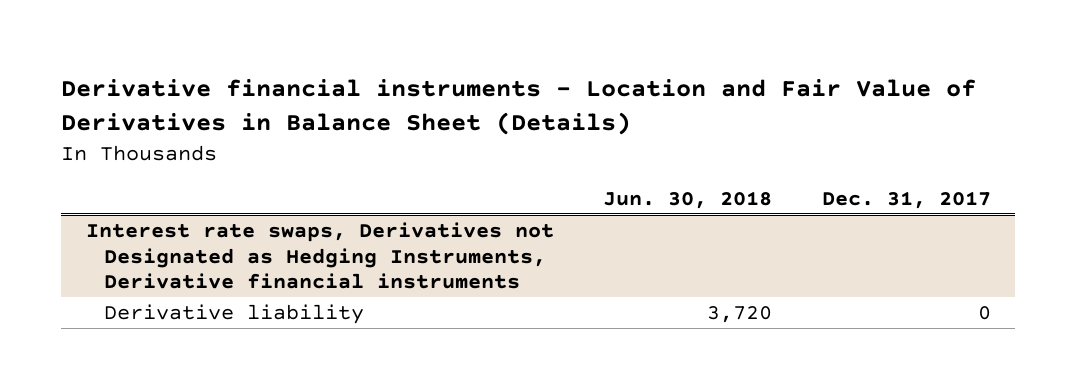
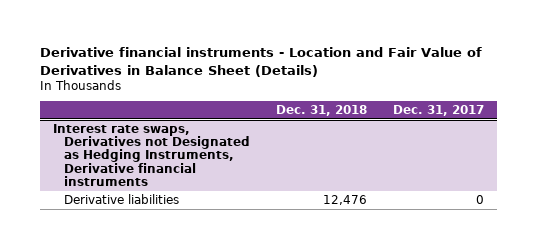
- | Jun. 30, 2018 | Dec. 31, 2017
+ | Dec. 31, 2018 | Dec. 31, 2017
@ Interest rate swaps, Derivatives not Designated as Hedging Instruments, Derivative financial instruments
- Derivative liability | 3,720 | 0
+ Derivative liabilities | 12,476 | 0

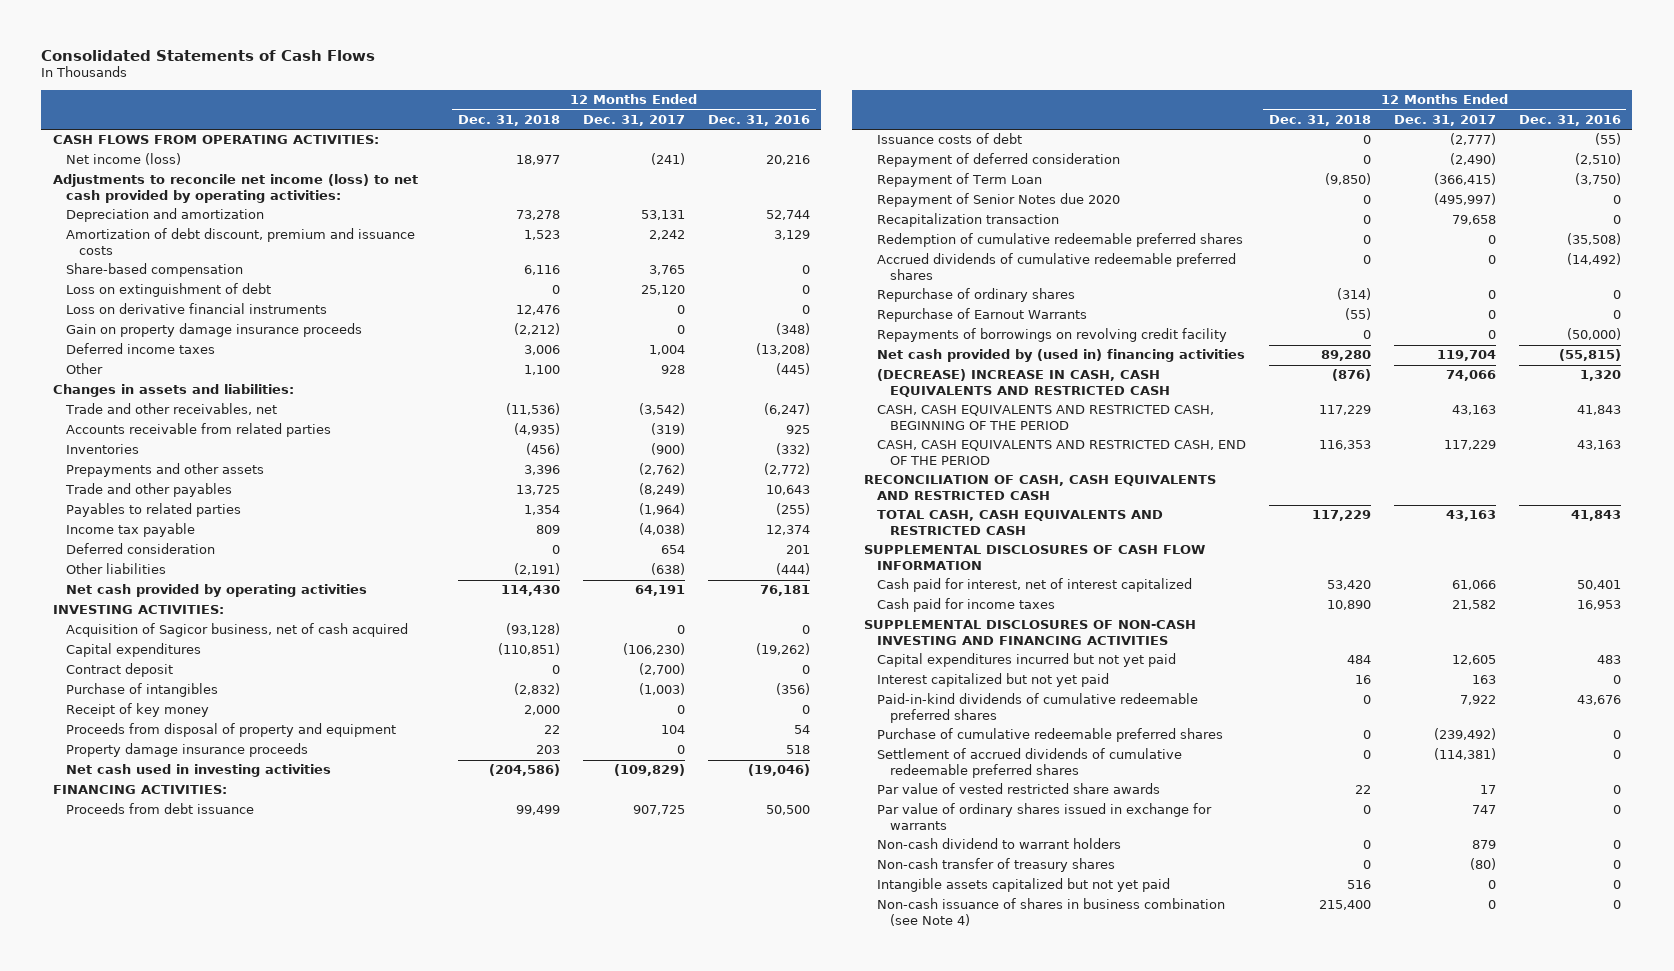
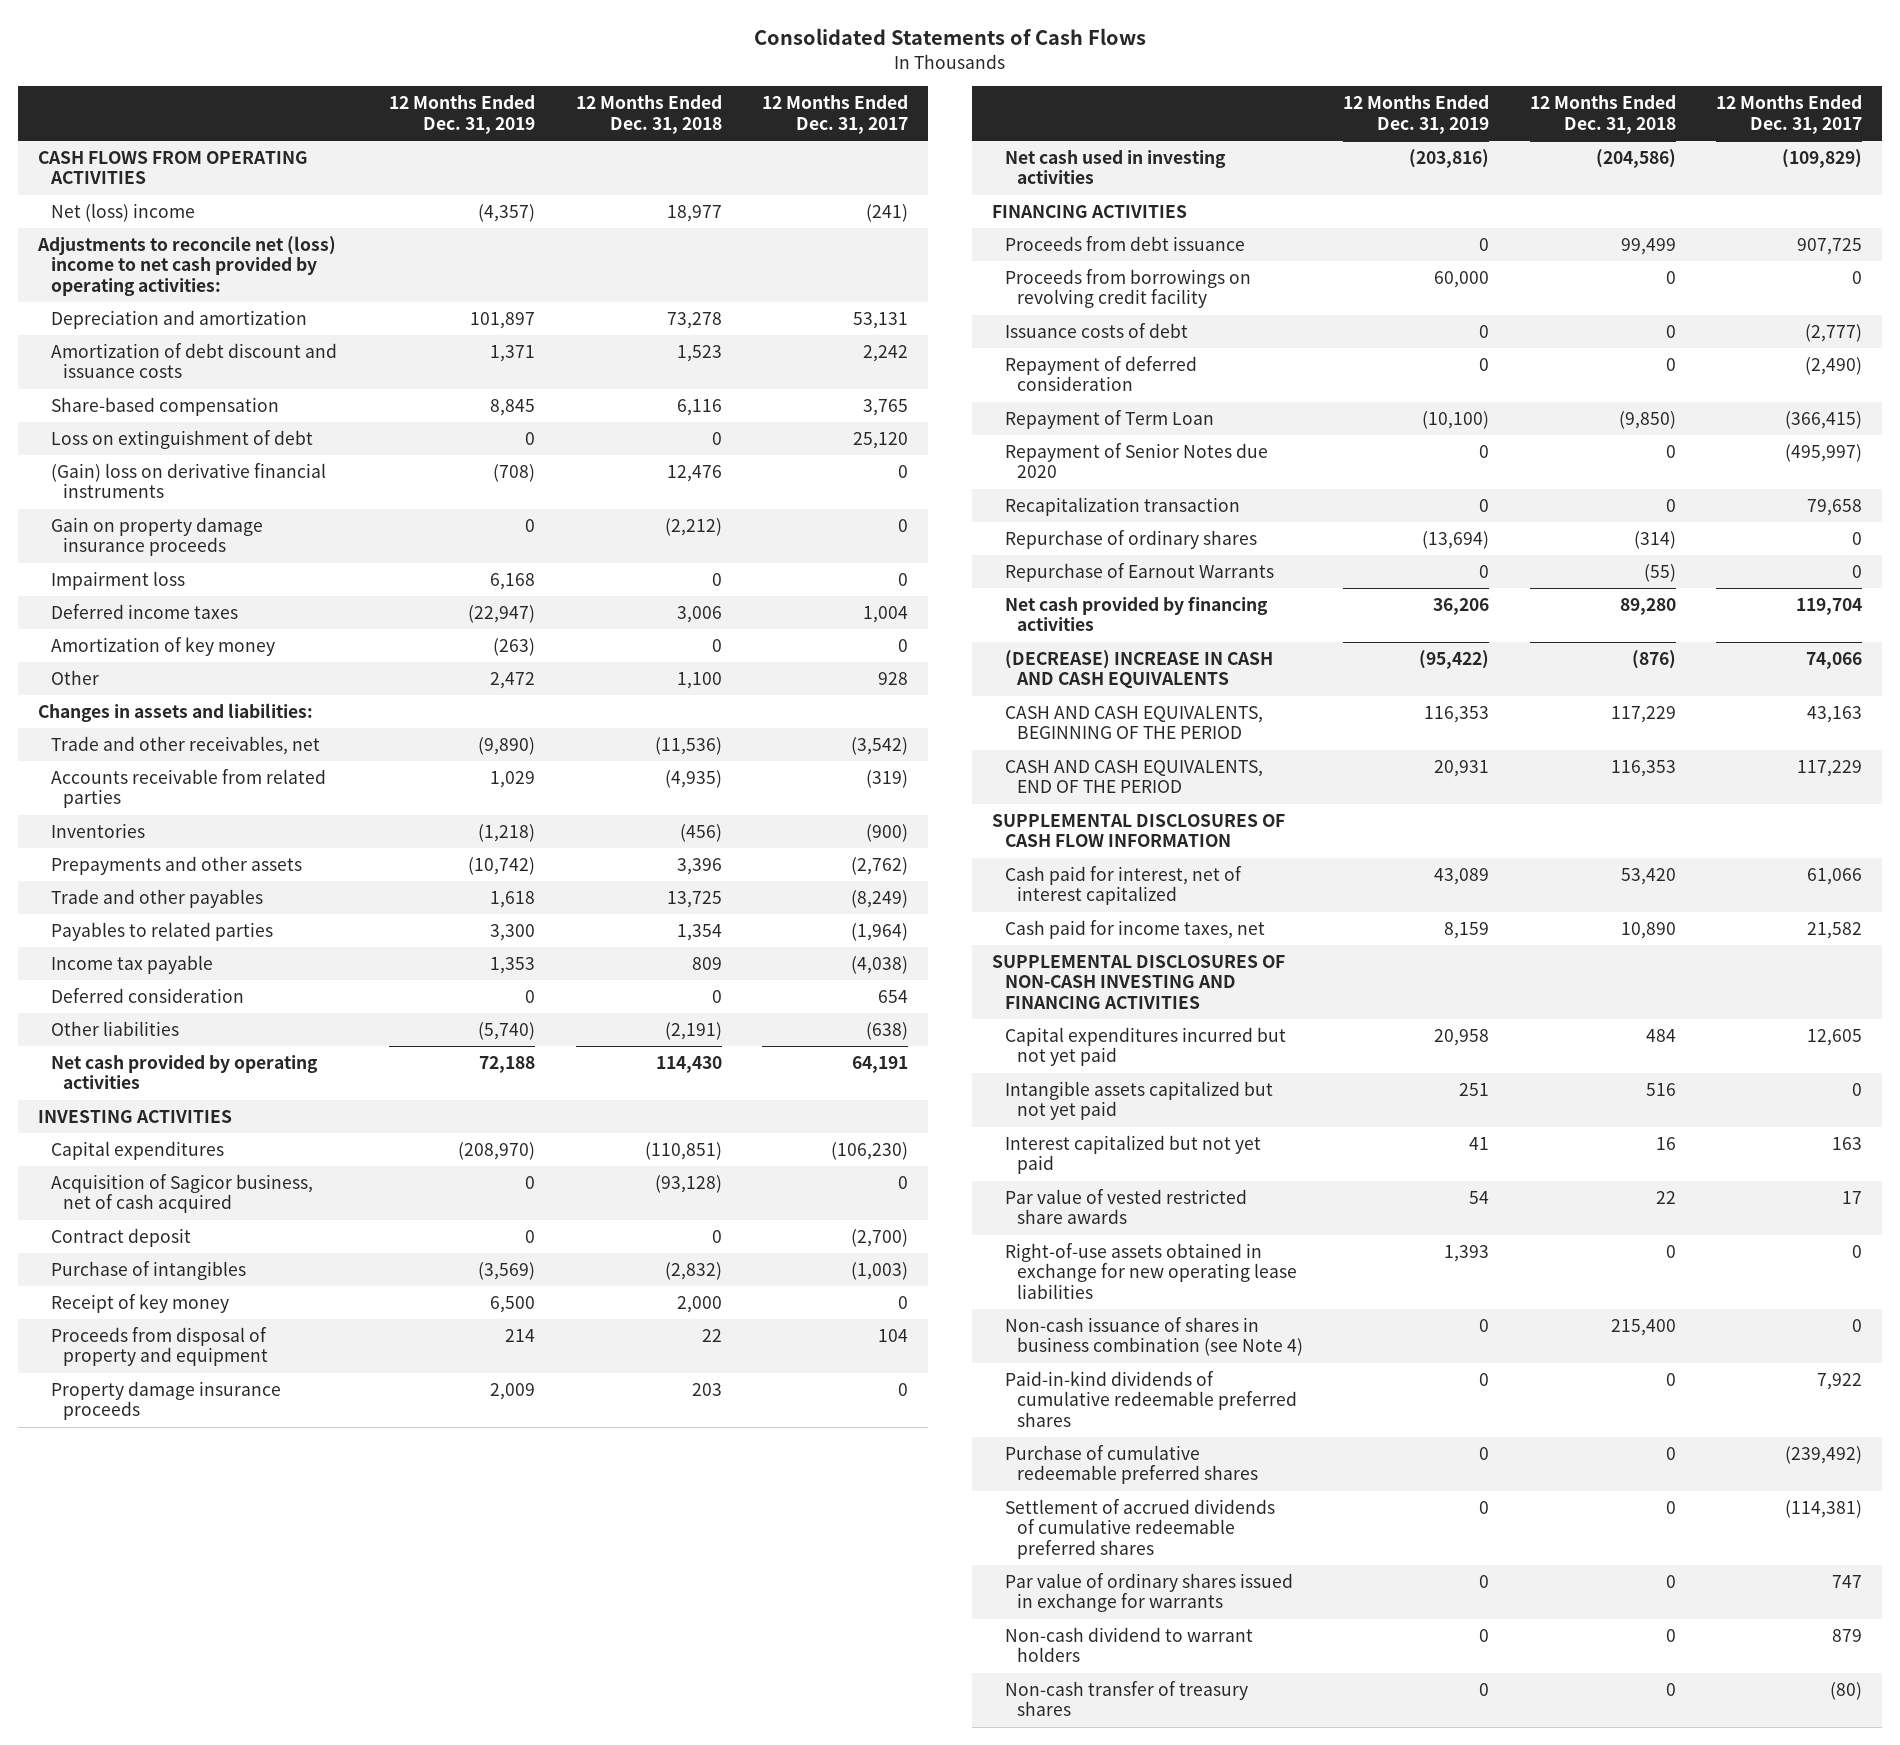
- | 12 Months Ended Dec. 31, 2018 | 12 Months Ended Dec. 31, 2017 | 12 Months Ended Dec. 31, 2016
+ | 12 Months Ended Dec. 31, 2019 | 12 Months Ended Dec. 31, 2018 | 12 Months Ended Dec. 31, 2017
- CASH FLOWS FROM OPERATING ACTIVITIES:
- Net income (loss) | 18,977 | (241) | 20,216
- Adjustments to reconcile net income (loss) to net cash provided by operating activities:
+ CASH FLOWS FROM OPERATING ACTIVITIES
+ Net (loss) income | (4,357) | 18,977 | (241)
+ Adjustments to reconcile net (loss) income to net cash provided by operating activities:
- Amortization of debt discount, premium and issuance costs | 1,523 | 2,242 | 3,129
+ Amortization of debt discount and issuance costs | 1,371 | 1,523 | 2,242
- Loss on derivative financial instruments | 12,476 | 0 | 0
+ (Gain) loss on derivative financial instruments | (708) | 12,476 | 0
+ Impairment loss | 6,168 | 0 | 0
+ Amortization of key money | (263) | 0 | 0
- INVESTING ACTIVITIES:
+ INVESTING ACTIVITIES
moved down: Acquisition of Sagicor business, net of cash acquired | 0 | (93,128) | 0
- FINANCING ACTIVITIES:
+ FINANCING ACTIVITIES
+ Proceeds from borrowings on revolving credit facility | 60,000 | 0 | 0
- Redemption of cumulative redeemable preferred shares | 0 | 0 | (35,508)
- Accrued dividends of cumulative redeemable preferred shares | 0 | 0 | (14,492)
- Repayments of borrowings on revolving credit facility | 0 | 0 | (50,000)
- Net cash provided by (used in) financing activities | 89,280 | 119,704 | (55,815)
- (DECREASE) INCREASE IN CASH, CASH EQUIVALENTS AND RESTRICTED CASH | (876) | 74,066 | 1,320
- CASH, CASH EQUIVALENTS AND RESTRICTED CASH, BEGINNING OF THE PERIOD | 117,229 | 43,163 | 41,843
- CASH, CASH EQUIVALENTS AND RESTRICTED CASH, END OF THE PERIOD | 116,353 | 117,229 | 43,163
- RECONCILIATION OF CASH, CASH EQUIVALENTS AND RESTRICTED CASH
- TOTAL CASH, CASH EQUIVALENTS AND RESTRICTED CASH | 117,229 | 43,163 | 41,843
+ Net cash provided by financing activities | 36,206 | 89,280 | 119,704
+ (DECREASE) INCREASE IN CASH AND CASH EQUIVALENTS | (95,422) | (876) | 74,066
+ CASH AND CASH EQUIVALENTS, BEGINNING OF THE PERIOD | 116,353 | 117,229 | 43,163
+ CASH AND CASH EQUIVALENTS, END OF THE PERIOD | 20,931 | 116,353 | 117,229
- Cash paid for income taxes | 10,890 | 21,582 | 16,953
+ Cash paid for income taxes, net | 8,159 | 10,890 | 21,582
moved up: Intangible assets capitalized but not yet paid | 251 | 516 | 0
moved up: Par value of vested restricted share awards | 54 | 22 | 17
+ Right-of-use assets obtained in exchange for new operating lease liabilities | 1,393 | 0 | 0
moved up: Non-cash issuance of shares in business combination (see Note 4) | 0 | 215,400 | 0

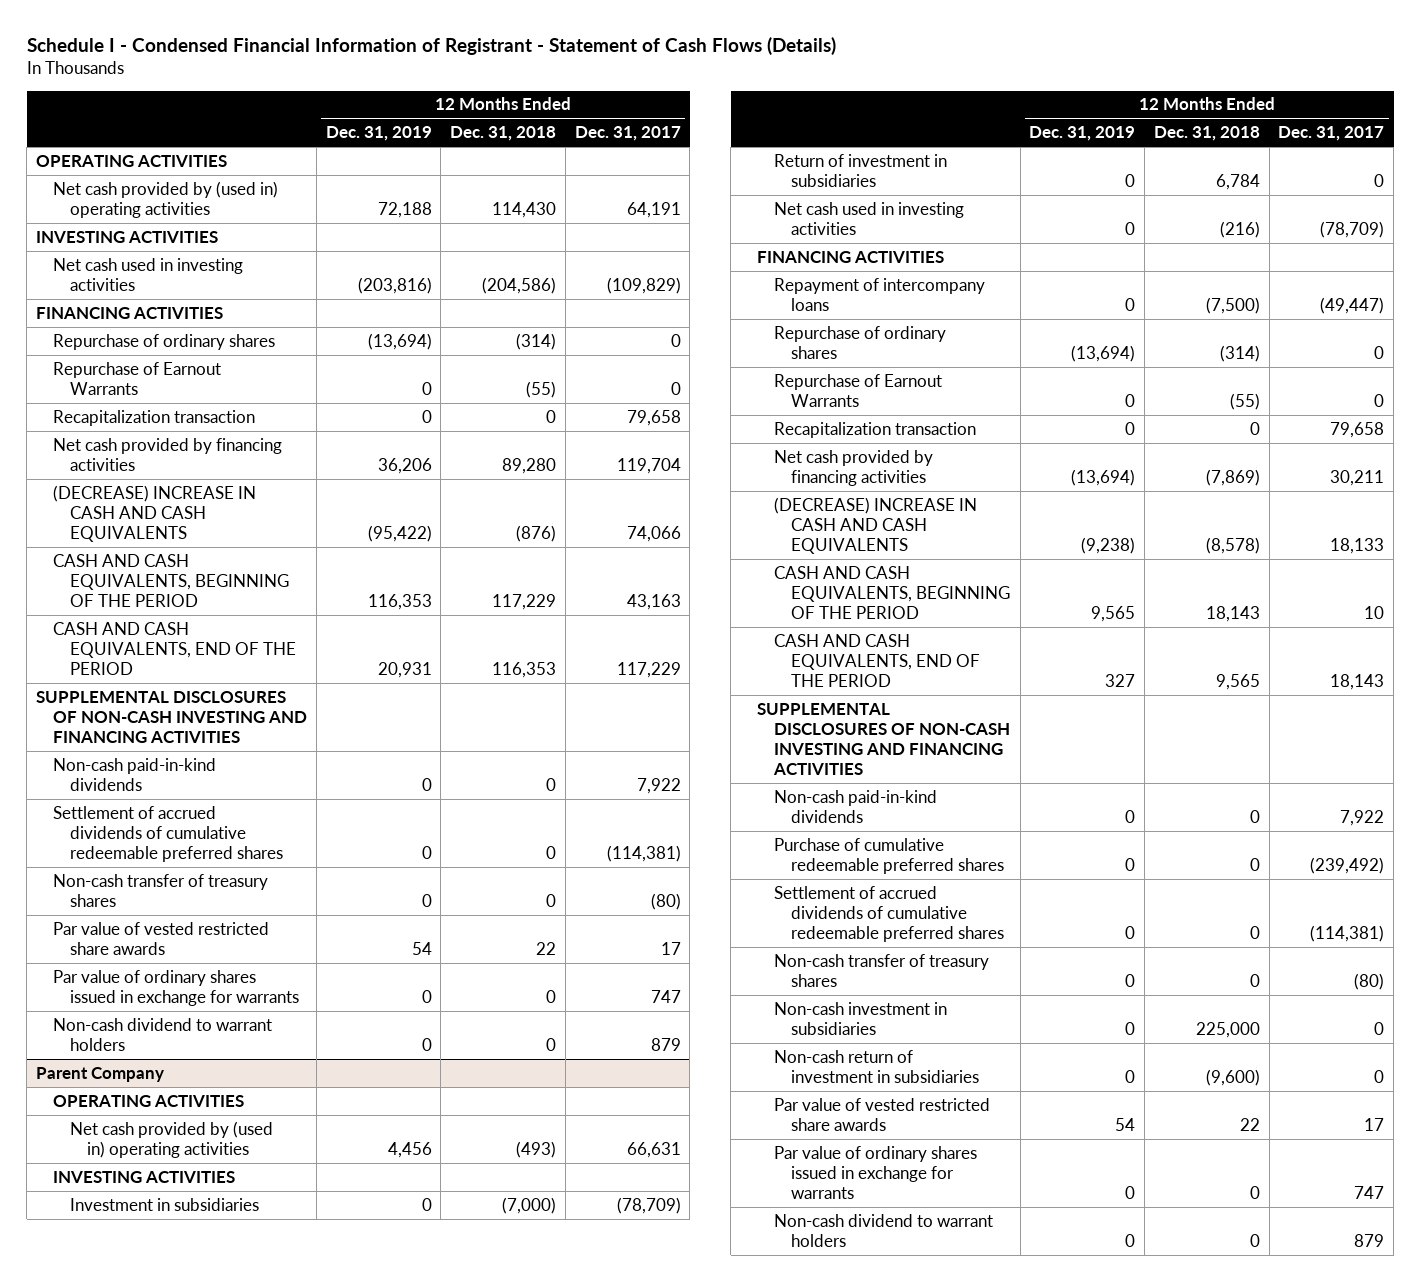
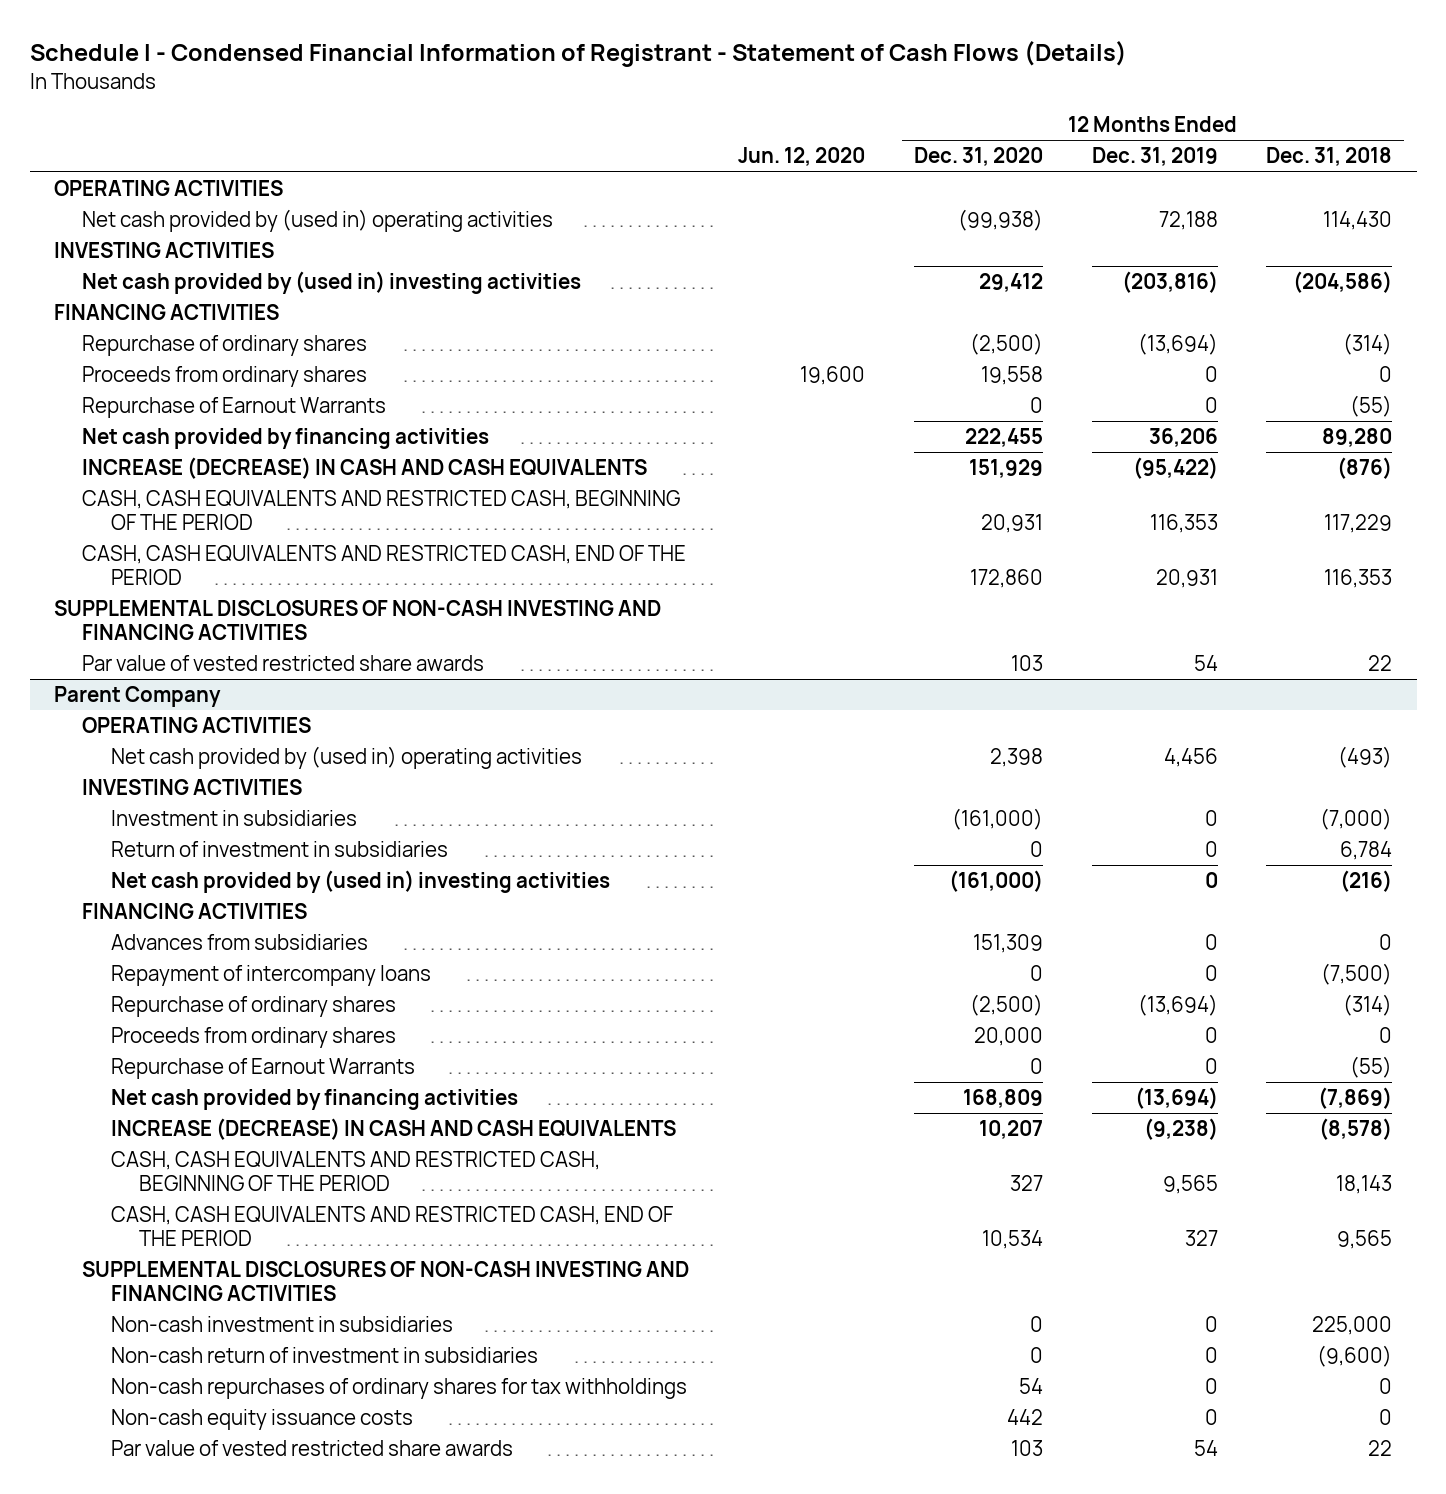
- | 12 Months Ended Dec. 31, 2019 | 12 Months Ended Dec. 31, 2018 | 12 Months Ended Dec. 31, 2017
+ | Jun. 12, 2020 | 12 Months Ended Dec. 31, 2020 | 12 Months Ended Dec. 31, 2019 | 12 Months Ended Dec. 31, 2018
- Net cash used in investing activities | (203,816) | (204,586) | (109,829)
+ Net cash provided by (used in) investing activities | | 29,412 | (203,816) | (204,586)
+ Proceeds from ordinary shares | 19,600 | 19,558 | 0 | 0
- Recapitalization transaction | 0 | 0 | 79,658
- (DECREASE) INCREASE IN CASH AND CASH EQUIVALENTS | (95,422) | (876) | 74,066
- CASH AND CASH EQUIVALENTS, BEGINNING OF THE PERIOD | 116,353 | 117,229 | 43,163
- CASH AND CASH EQUIVALENTS, END OF THE PERIOD | 20,931 | 116,353 | 117,229
+ INCREASE (DECREASE) IN CASH AND CASH EQUIVALENTS | | 151,929 | (95,422) | (876)
+ CASH, CASH EQUIVALENTS AND RESTRICTED CASH, BEGINNING OF THE PERIOD | | 20,931 | 116,353 | 117,229
+ CASH, CASH EQUIVALENTS AND RESTRICTED CASH, END OF THE PERIOD | | 172,860 | 20,931 | 116,353
- Non-cash paid-in-kind dividends | 0 | 0 | 7,922
- Settlement of accrued dividends of cumulative redeemable preferred shares | 0 | 0 | (114,381)
- Non-cash transfer of treasury shares | 0 | 0 | (80)
- Par value of ordinary shares issued in exchange for warrants | 0 | 0 | 747
- Non-cash dividend to warrant holders | 0 | 0 | 879
@ Parent Company
- Net cash used in investing activities | 0 | (216) | (78,709)
+ Net cash provided by (used in) investing activities | | (161,000) | 0 | (216)
+ Advances from subsidiaries | | 151,309 | 0 | 0
+ Proceeds from ordinary shares | | 20,000 | 0 | 0
- Recapitalization transaction | 0 | 0 | 79,658
- (DECREASE) INCREASE IN CASH AND CASH EQUIVALENTS | (9,238) | (8,578) | 18,133
- CASH AND CASH EQUIVALENTS, BEGINNING OF THE PERIOD | 9,565 | 18,143 | 10
- CASH AND CASH EQUIVALENTS, END OF THE PERIOD | 327 | 9,565 | 18,143
+ INCREASE (DECREASE) IN CASH AND CASH EQUIVALENTS | | 10,207 | (9,238) | (8,578)
+ CASH, CASH EQUIVALENTS AND RESTRICTED CASH, BEGINNING OF THE PERIOD | | 327 | 9,565 | 18,143
+ CASH, CASH EQUIVALENTS AND RESTRICTED CASH, END OF THE PERIOD | | 10,534 | 327 | 9,565
- Non-cash paid-in-kind dividends | 0 | 0 | 7,922
- Purchase of cumulative redeemable preferred shares | 0 | 0 | (239,492)
- Settlement of accrued dividends of cumulative redeemable preferred shares | 0 | 0 | (114,381)
- Non-cash transfer of treasury shares | 0 | 0 | (80)
+ Non-cash repurchases of ordinary shares for tax withholdings | | 54 | 0 | 0
+ Non-cash equity issuance costs | | 442 | 0 | 0
- Par value of ordinary shares issued in exchange for warrants | 0 | 0 | 747
- Non-cash dividend to warrant holders | 0 | 0 | 879

